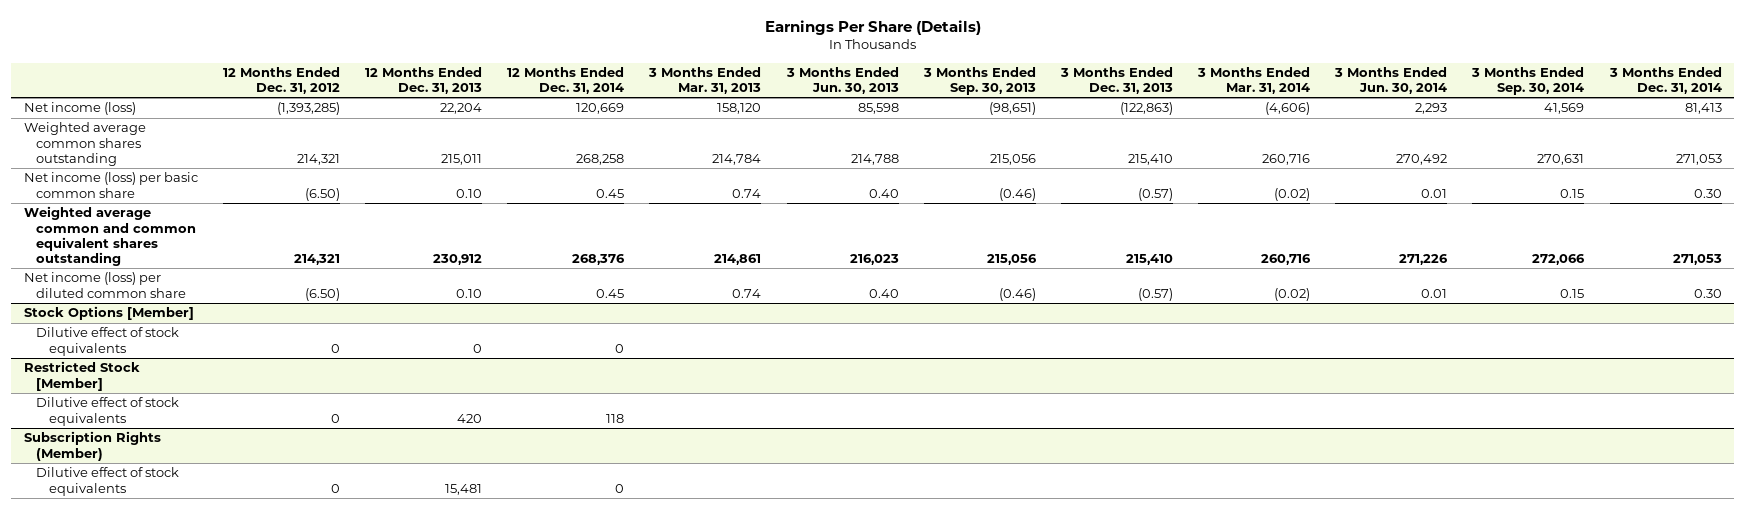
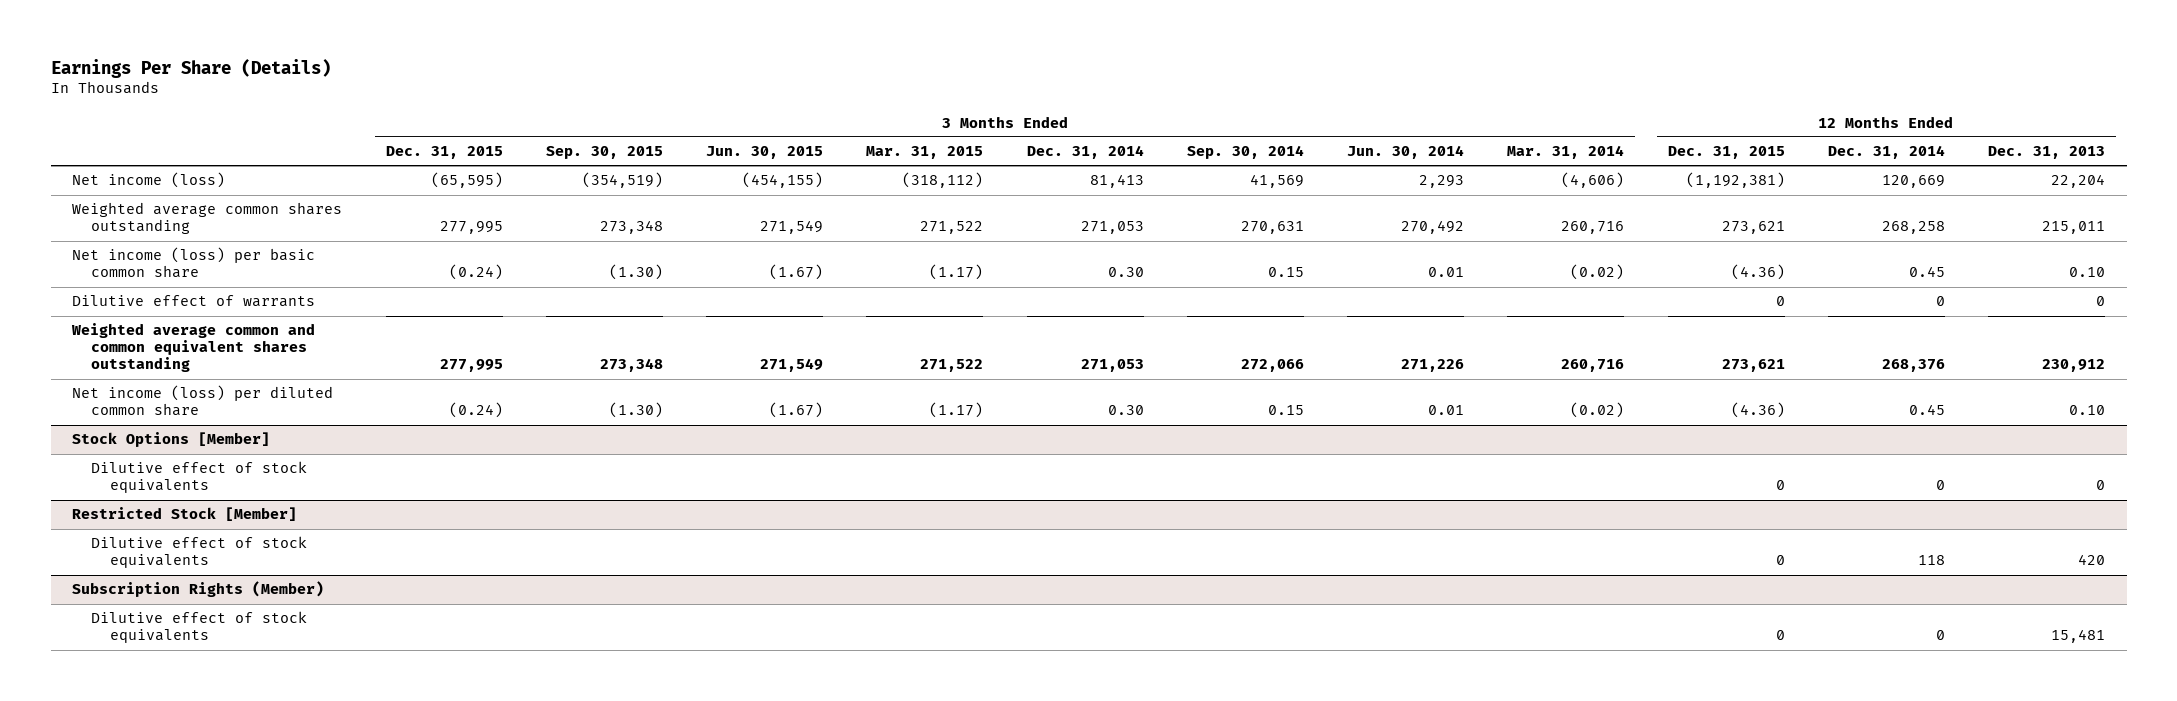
- | 12 Months Ended Dec. 31, 2012 | 12 Months Ended Dec. 31, 2013 | 12 Months Ended Dec. 31, 2014 | 3 Months Ended Mar. 31, 2013 | 3 Months Ended Jun. 30, 2013 | 3 Months Ended Sep. 30, 2013 | 3 Months Ended Dec. 31, 2013 | 3 Months Ended Mar. 31, 2014 | 3 Months Ended Jun. 30, 2014 | 3 Months Ended Sep. 30, 2014 | 3 Months Ended Dec. 31, 2014
+ | 3 Months Ended Dec. 31, 2015 | 3 Months Ended Sep. 30, 2015 | 3 Months Ended Jun. 30, 2015 | 3 Months Ended Mar. 31, 2015 | 3 Months Ended Dec. 31, 2014 | 3 Months Ended Sep. 30, 2014 | 3 Months Ended Jun. 30, 2014 | 3 Months Ended Mar. 31, 2014 | 12 Months Ended Dec. 31, 2015 | 12 Months Ended Dec. 31, 2014 | 12 Months Ended Dec. 31, 2013
+ Dilutive effect of warrants | | | | | | | | | 0 | 0 | 0

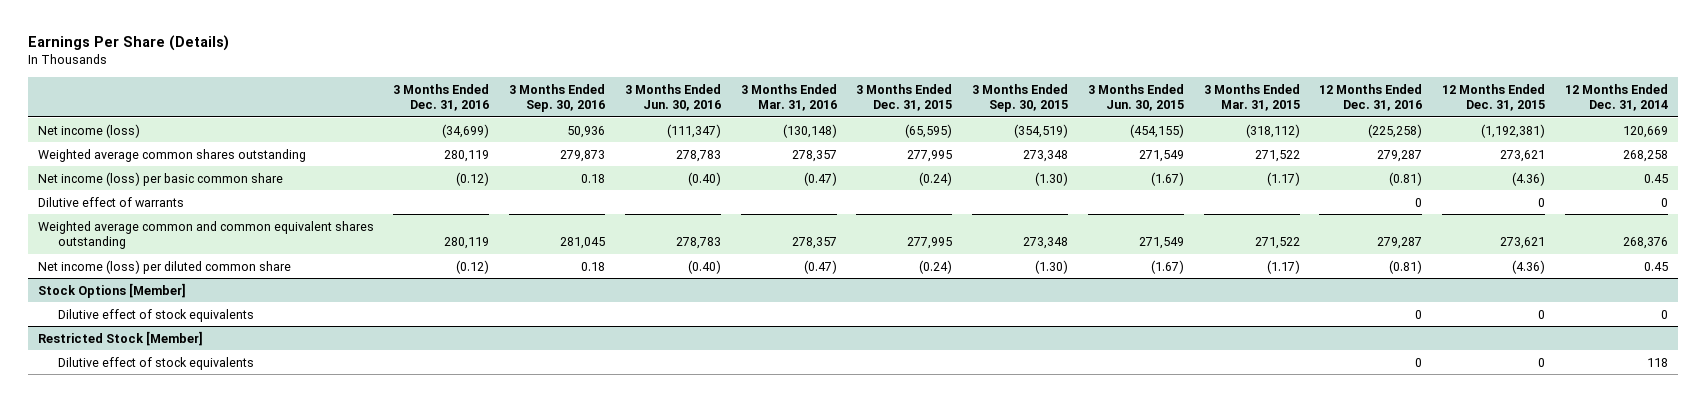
- | 3 Months Ended Dec. 31, 2015 | 3 Months Ended Sep. 30, 2015 | 3 Months Ended Jun. 30, 2015 | 3 Months Ended Mar. 31, 2015 | 3 Months Ended Dec. 31, 2014 | 3 Months Ended Sep. 30, 2014 | 3 Months Ended Jun. 30, 2014 | 3 Months Ended Mar. 31, 2014 | 12 Months Ended Dec. 31, 2015 | 12 Months Ended Dec. 31, 2014 | 12 Months Ended Dec. 31, 2013
+ | 3 Months Ended Dec. 31, 2016 | 3 Months Ended Sep. 30, 2016 | 3 Months Ended Jun. 30, 2016 | 3 Months Ended Mar. 31, 2016 | 3 Months Ended Dec. 31, 2015 | 3 Months Ended Sep. 30, 2015 | 3 Months Ended Jun. 30, 2015 | 3 Months Ended Mar. 31, 2015 | 12 Months Ended Dec. 31, 2016 | 12 Months Ended Dec. 31, 2015 | 12 Months Ended Dec. 31, 2014
- Subscription Rights (Member)
- Dilutive effect of stock equivalents | | | | | | | | | 0 | 0 | 15,481

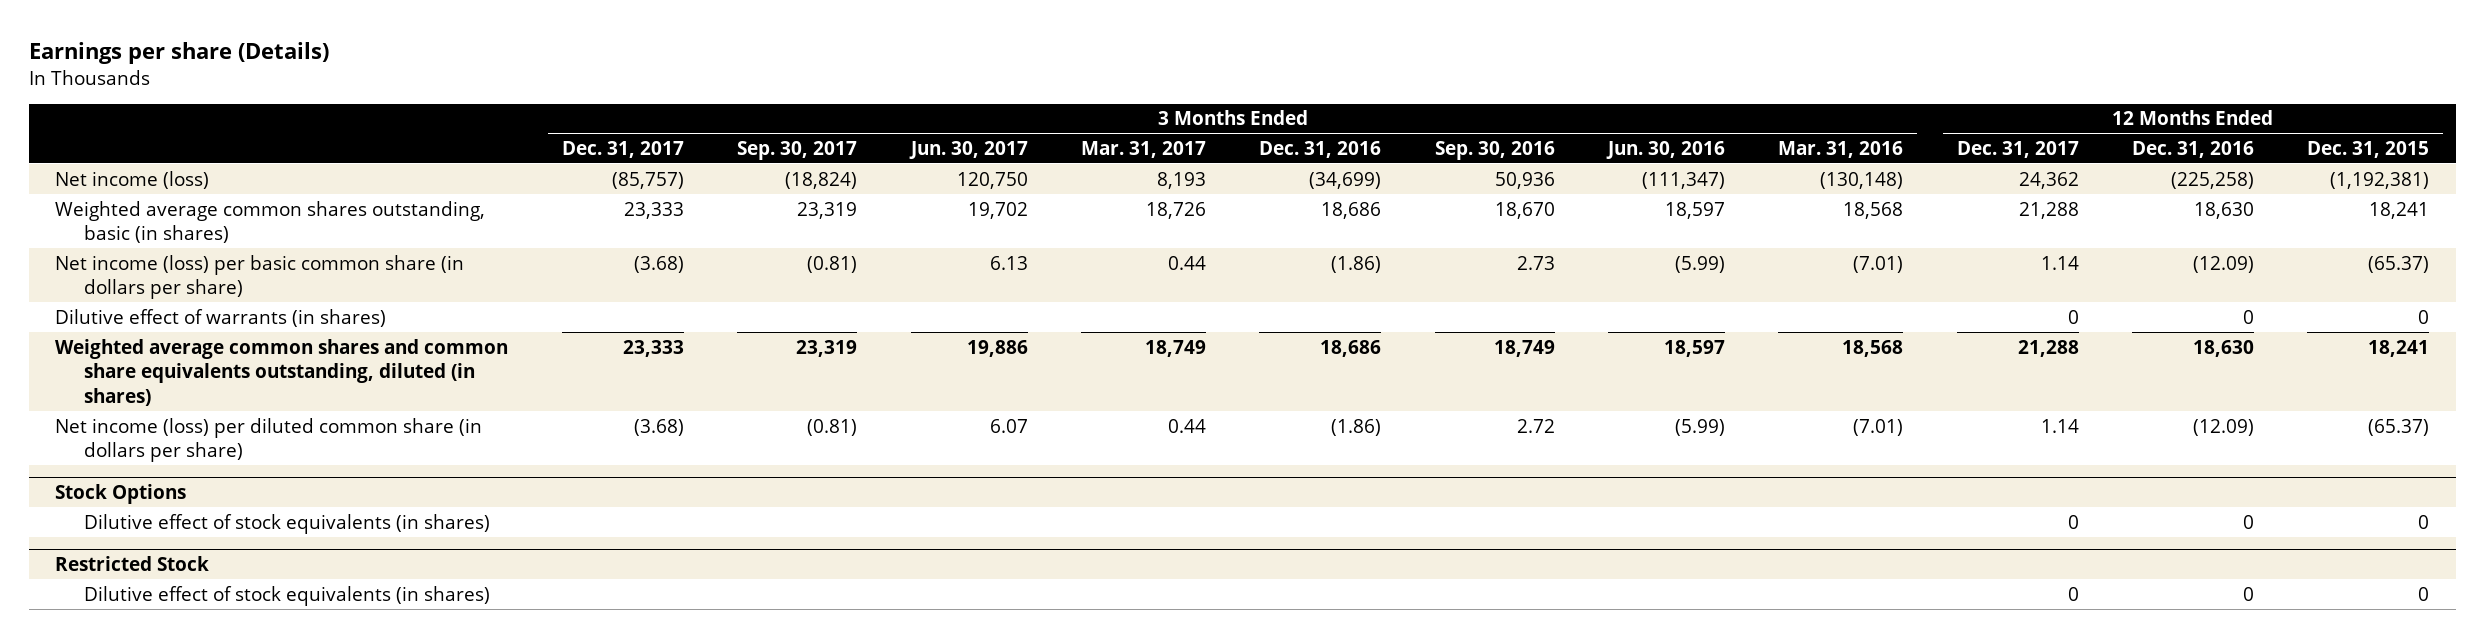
- Earnings Per Share (Details)
+ Earnings per share (Details)
- | 3 Months Ended Dec. 31, 2016 | 3 Months Ended Sep. 30, 2016 | 3 Months Ended Jun. 30, 2016 | 3 Months Ended Mar. 31, 2016 | 3 Months Ended Dec. 31, 2015 | 3 Months Ended Sep. 30, 2015 | 3 Months Ended Jun. 30, 2015 | 3 Months Ended Mar. 31, 2015 | 12 Months Ended Dec. 31, 2016 | 12 Months Ended Dec. 31, 2015 | 12 Months Ended Dec. 31, 2014
+ | 3 Months Ended Dec. 31, 2017 | 3 Months Ended Sep. 30, 2017 | 3 Months Ended Jun. 30, 2017 | 3 Months Ended Mar. 31, 2017 | 3 Months Ended Dec. 31, 2016 | 3 Months Ended Sep. 30, 2016 | 3 Months Ended Jun. 30, 2016 | 3 Months Ended Mar. 31, 2016 | 12 Months Ended Dec. 31, 2017 | 12 Months Ended Dec. 31, 2016 | 12 Months Ended Dec. 31, 2015
- Weighted average common shares outstanding | 280,119 | 279,873 | 278,783 | 278,357 | 277,995 | 273,348 | 271,549 | 271,522 | 279,287 | 273,621 | 268,258
- Net income (loss) per basic common share | (0.12) | 0.18 | (0.40) | (0.47) | (0.24) | (1.30) | (1.67) | (1.17) | (0.81) | (4.36) | 0.45
- Dilutive effect of warrants | | | | | | | | | 0 | 0 | 0
- Weighted average common and common equivalent shares outstanding | 280,119 | 281,045 | 278,783 | 278,357 | 277,995 | 273,348 | 271,549 | 271,522 | 279,287 | 273,621 | 268,376
- Net income (loss) per diluted common share | (0.12) | 0.18 | (0.40) | (0.47) | (0.24) | (1.30) | (1.67) | (1.17) | (0.81) | (4.36) | 0.45
- Stock Options [Member]
- Dilutive effect of stock equivalents | | | | | | | | | 0 | 0 | 0
- Restricted Stock [Member]
- Dilutive effect of stock equivalents | | | | | | | | | 0 | 0 | 118
+ Weighted average common shares outstanding, basic (in shares) | 23,333 | 23,319 | 19,702 | 18,726 | 18,686 | 18,670 | 18,597 | 18,568 | 21,288 | 18,630 | 18,241
+ Net income (loss) per basic common share (in dollars per share) | (3.68) | (0.81) | 6.13 | 0.44 | (1.86) | 2.73 | (5.99) | (7.01) | 1.14 | (12.09) | (65.37)
+ Dilutive effect of warrants (in shares) | | | | | | | | | 0 | 0 | 0
+ Weighted average common shares and common share equivalents outstanding, diluted (in shares) | 23,333 | 23,319 | 19,886 | 18,749 | 18,686 | 18,749 | 18,597 | 18,568 | 21,288 | 18,630 | 18,241
+ Net income (loss) per diluted common share (in dollars per share) | (3.68) | (0.81) | 6.07 | 0.44 | (1.86) | 2.72 | (5.99) | (7.01) | 1.14 | (12.09) | (65.37)
+ Stock Options
+ Dilutive effect of stock equivalents (in shares) | | | | | | | | | 0 | 0 | 0
+ Restricted Stock
+ Dilutive effect of stock equivalents (in shares) | | | | | | | | | 0 | 0 | 0

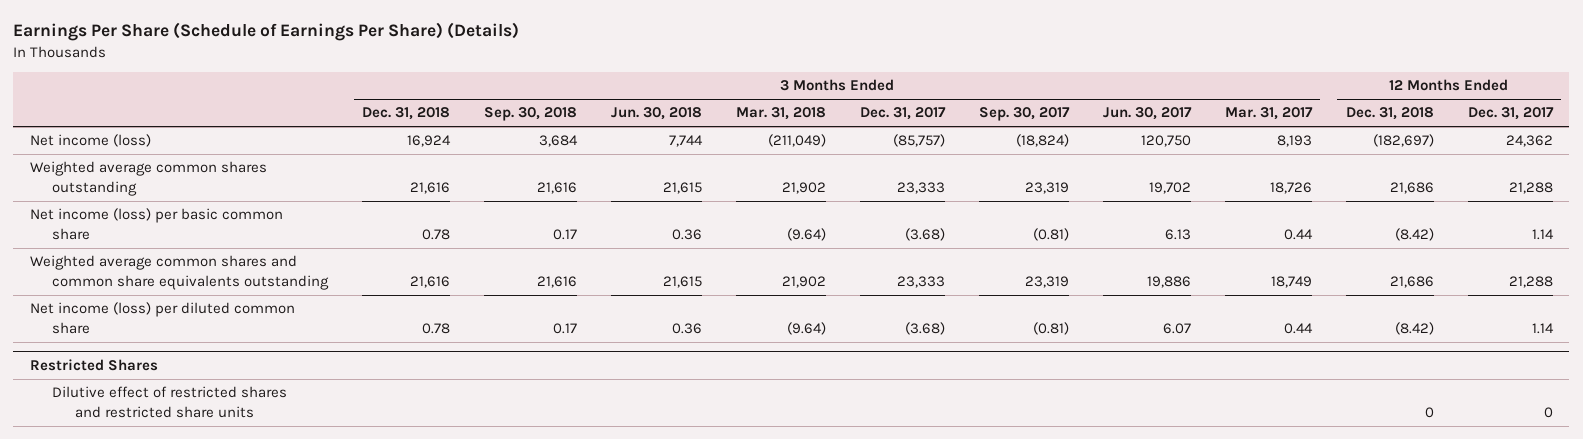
- Earnings per share (Details)
+ Earnings Per Share (Schedule of Earnings Per Share) (Details)
- | 3 Months Ended Dec. 31, 2017 | 3 Months Ended Sep. 30, 2017 | 3 Months Ended Jun. 30, 2017 | 3 Months Ended Mar. 31, 2017 | 3 Months Ended Dec. 31, 2016 | 3 Months Ended Sep. 30, 2016 | 3 Months Ended Jun. 30, 2016 | 3 Months Ended Mar. 31, 2016 | 12 Months Ended Dec. 31, 2017 | 12 Months Ended Dec. 31, 2016 | 12 Months Ended Dec. 31, 2015
+ | 3 Months Ended Dec. 31, 2018 | 3 Months Ended Sep. 30, 2018 | 3 Months Ended Jun. 30, 2018 | 3 Months Ended Mar. 31, 2018 | 3 Months Ended Dec. 31, 2017 | 3 Months Ended Sep. 30, 2017 | 3 Months Ended Jun. 30, 2017 | 3 Months Ended Mar. 31, 2017 | 12 Months Ended Dec. 31, 2018 | 12 Months Ended Dec. 31, 2017
- Weighted average common shares outstanding, basic (in shares) | 23,333 | 23,319 | 19,702 | 18,726 | 18,686 | 18,670 | 18,597 | 18,568 | 21,288 | 18,630 | 18,241
- Net income (loss) per basic common share (in dollars per share) | (3.68) | (0.81) | 6.13 | 0.44 | (1.86) | 2.73 | (5.99) | (7.01) | 1.14 | (12.09) | (65.37)
- Dilutive effect of warrants (in shares) | | | | | | | | | 0 | 0 | 0
- Weighted average common shares and common share equivalents outstanding, diluted (in shares) | 23,333 | 23,319 | 19,886 | 18,749 | 18,686 | 18,749 | 18,597 | 18,568 | 21,288 | 18,630 | 18,241
- Net income (loss) per diluted common share (in dollars per share) | (3.68) | (0.81) | 6.07 | 0.44 | (1.86) | 2.72 | (5.99) | (7.01) | 1.14 | (12.09) | (65.37)
- Stock Options
- Dilutive effect of stock equivalents (in shares) | | | | | | | | | 0 | 0 | 0
- Restricted Stock
- Dilutive effect of stock equivalents (in shares) | | | | | | | | | 0 | 0 | 0
+ Weighted average common shares outstanding | 21,616 | 21,616 | 21,615 | 21,902 | 23,333 | 23,319 | 19,702 | 18,726 | 21,686 | 21,288
+ Net income (loss) per basic common share | 0.78 | 0.17 | 0.36 | (9.64) | (3.68) | (0.81) | 6.13 | 0.44 | (8.42) | 1.14
+ Weighted average common shares and common share equivalents outstanding | 21,616 | 21,616 | 21,615 | 21,902 | 23,333 | 23,319 | 19,886 | 18,749 | 21,686 | 21,288
+ Net income (loss) per diluted common share | 0.78 | 0.17 | 0.36 | (9.64) | (3.68) | (0.81) | 6.07 | 0.44 | (8.42) | 1.14
+ Restricted Shares
+ Dilutive effect of restricted shares and restricted share units | | | | | | | | | 0 | 0

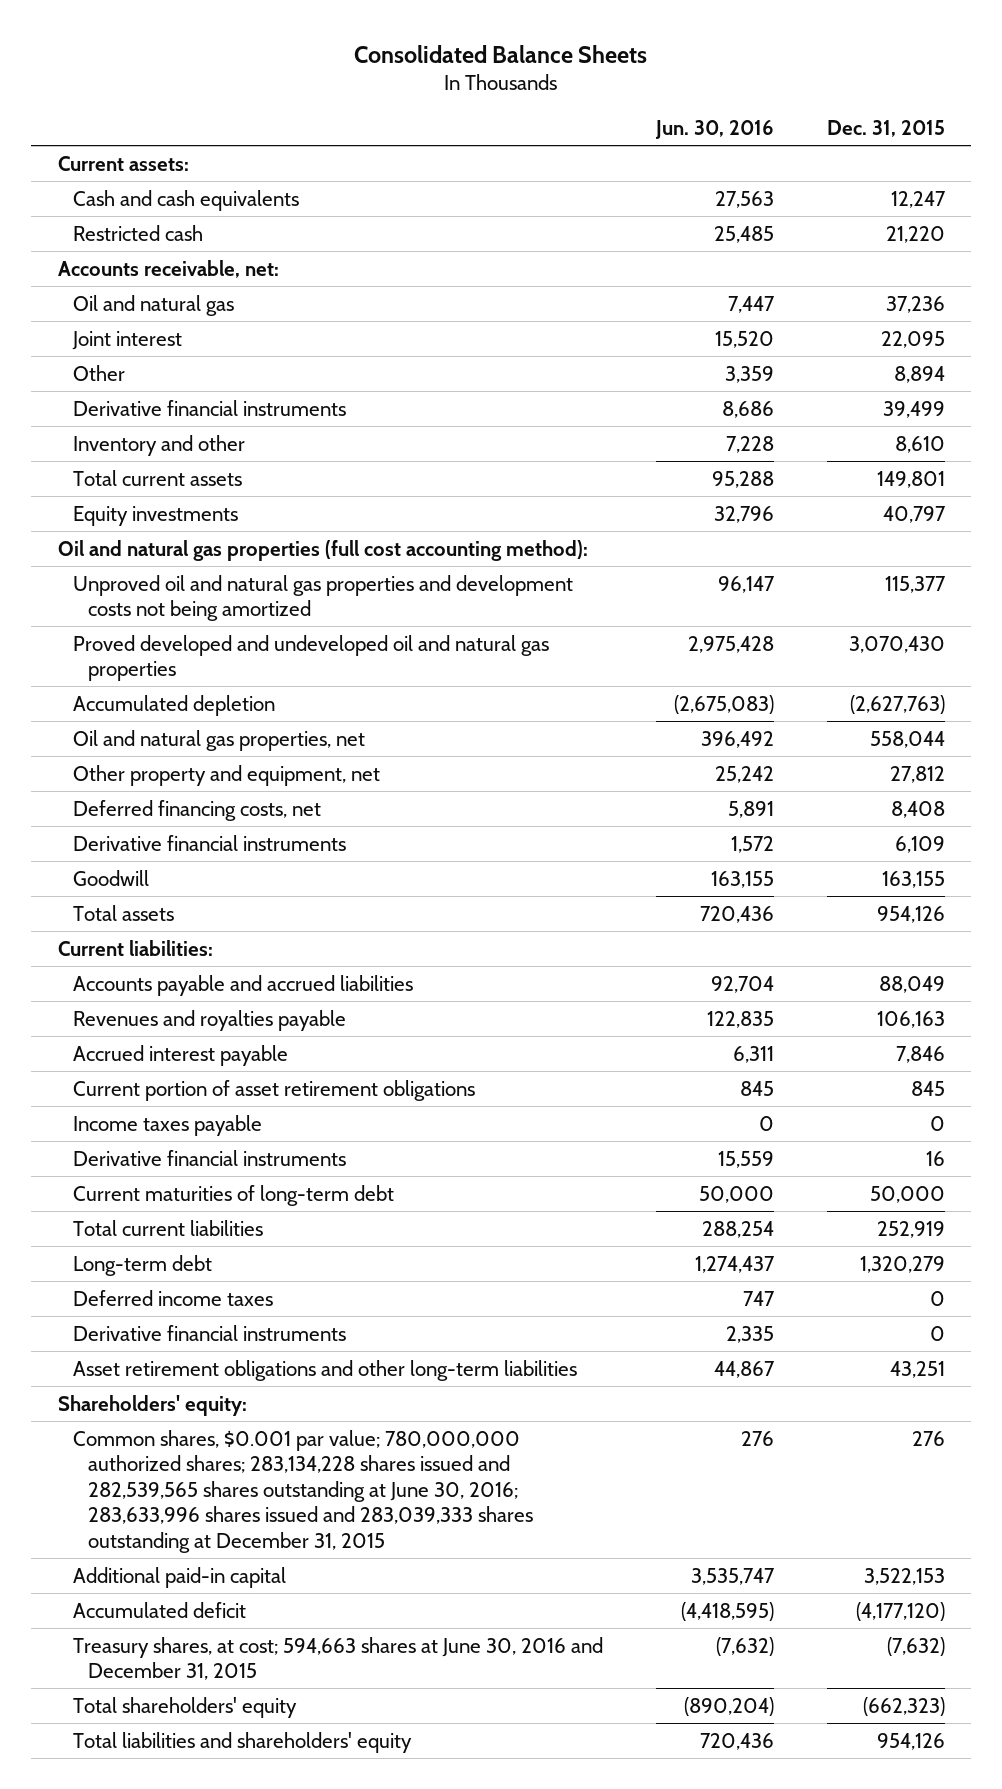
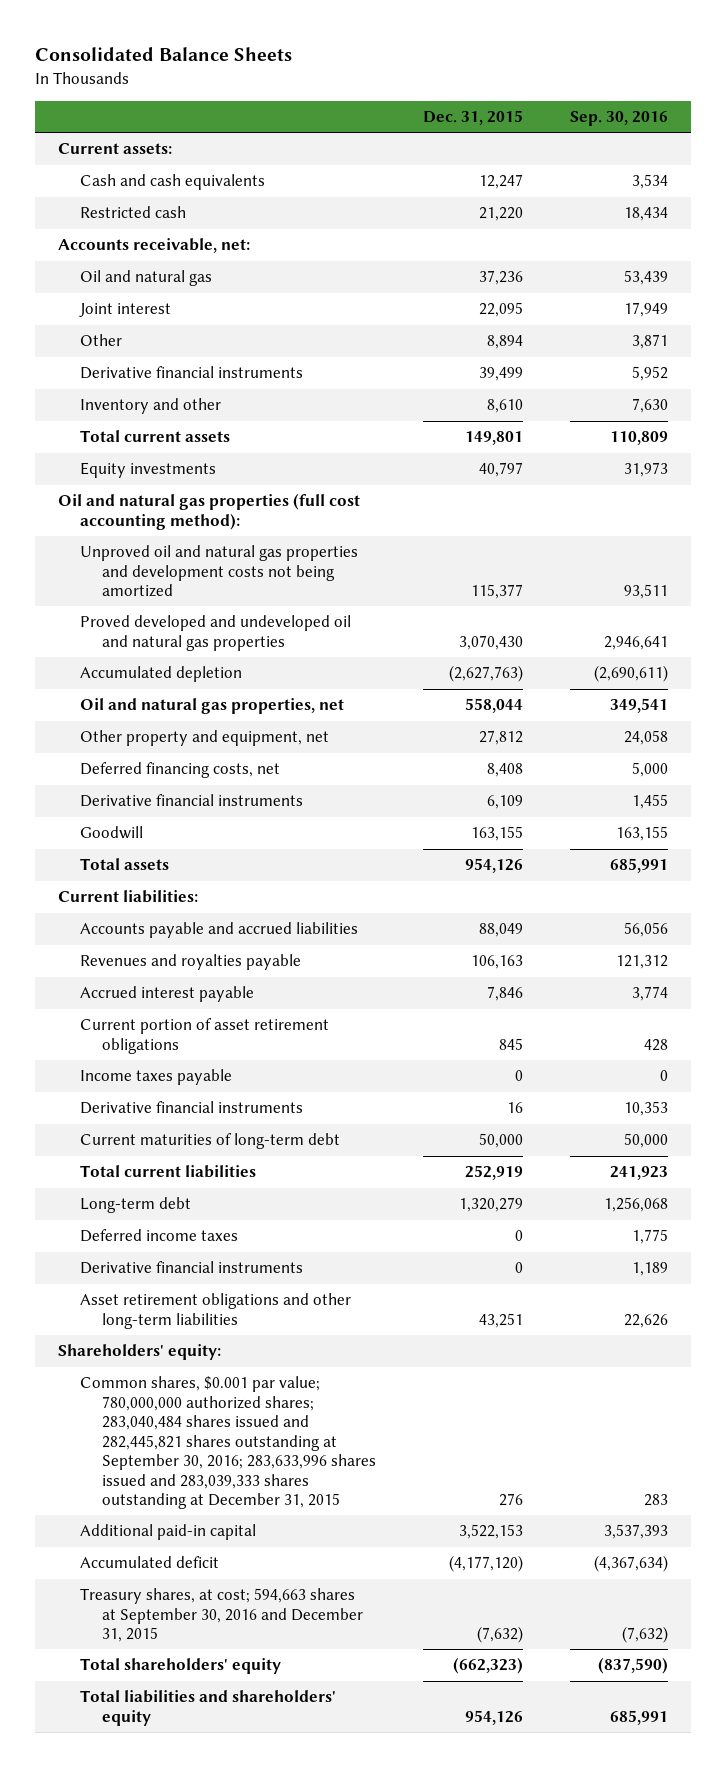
- | Jun. 30, 2016 | Dec. 31, 2015
+ | Dec. 31, 2015 | Sep. 30, 2016
- Common shares, $0.001 par value; 780,000,000 authorized shares; 283,134,228 shares issued and 282,539,565 shares outstanding at June 30, 2016; 283,633,996 shares issued and 283,039,333 shares outstanding at December 31, 2015 | 276 | 276
+ Common shares, $0.001 par value; 780,000,000 authorized shares; 283,040,484 shares issued and 282,445,821 shares outstanding at September 30, 2016; 283,633,996 shares issued and 283,039,333 shares outstanding at December 31, 2015 | 276 | 283
- Treasury shares, at cost; 594,663 shares at June 30, 2016 and December 31, 2015 | (7,632) | (7,632)
+ Treasury shares, at cost; 594,663 shares at September 30, 2016 and December 31, 2015 | (7,632) | (7,632)

